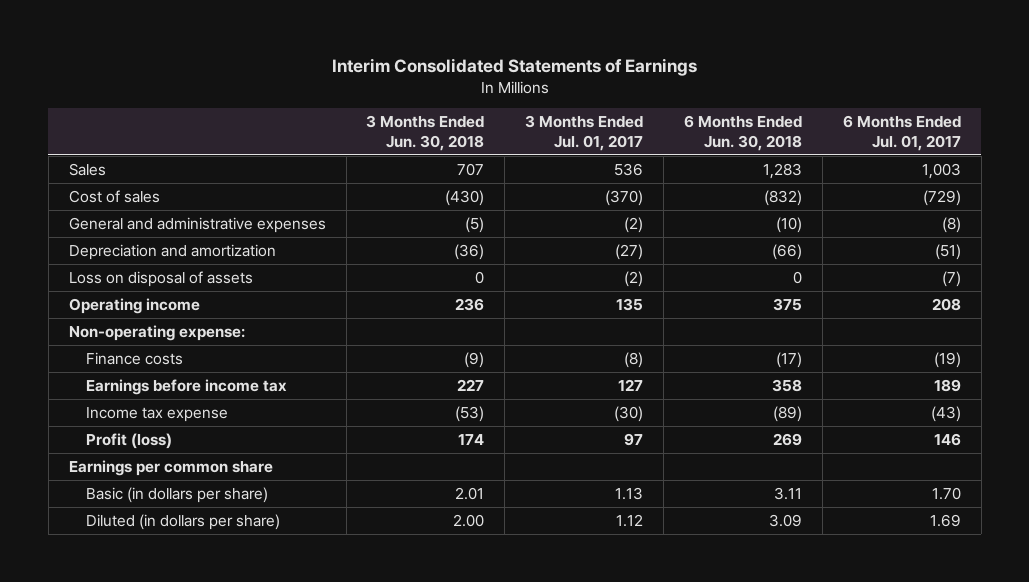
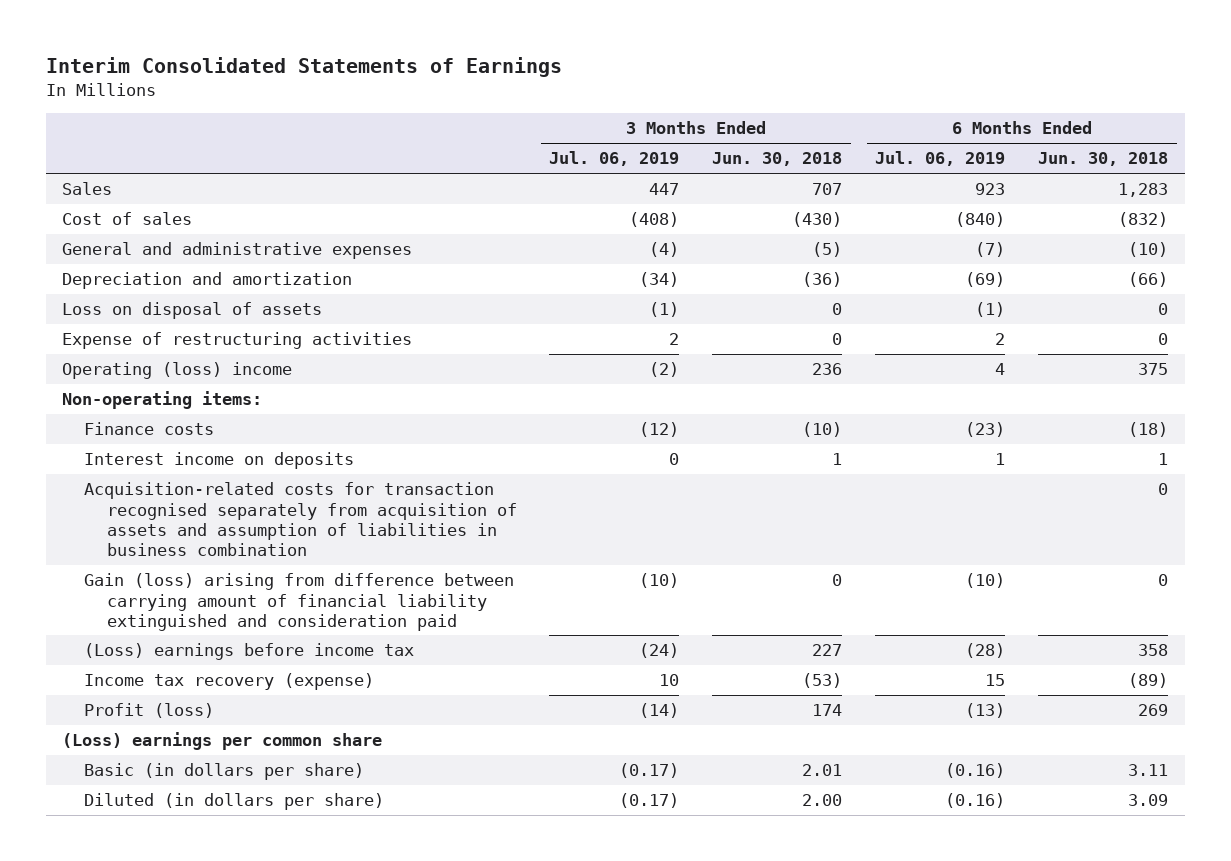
- | 3 Months Ended Jun. 30, 2018 | 3 Months Ended Jul. 01, 2017 | 6 Months Ended Jun. 30, 2018 | 6 Months Ended Jul. 01, 2017
+ | 3 Months Ended Jul. 06, 2019 | 3 Months Ended Jun. 30, 2018 | 6 Months Ended Jul. 06, 2019 | 6 Months Ended Jun. 30, 2018
- Operating income | 236 | 135 | 375 | 208
- Non-operating expense:
- Finance costs | (9) | (8) | (17) | (19)
- Earnings before income tax | 227 | 127 | 358 | 189
- Income tax expense | (53) | (30) | (89) | (43)
+ Expense of restructuring activities | 2 | 0 | 2 | 0
+ Operating (loss) income | (2) | 236 | 4 | 375
+ Non-operating items:
+ Finance costs | (12) | (10) | (23) | (18)
+ Interest income on deposits | 0 | 1 | 1 | 1
+ Acquisition-related costs for transaction recognised separately from acquisition of assets and assumption of liabilities in business combination | | | | 0
+ Gain (loss) arising from difference between carrying amount of financial liability extinguished and consideration paid | (10) | 0 | (10) | 0
+ (Loss) earnings before income tax | (24) | 227 | (28) | 358
+ Income tax recovery (expense) | 10 | (53) | 15 | (89)
- Earnings per common share
+ (Loss) earnings per common share

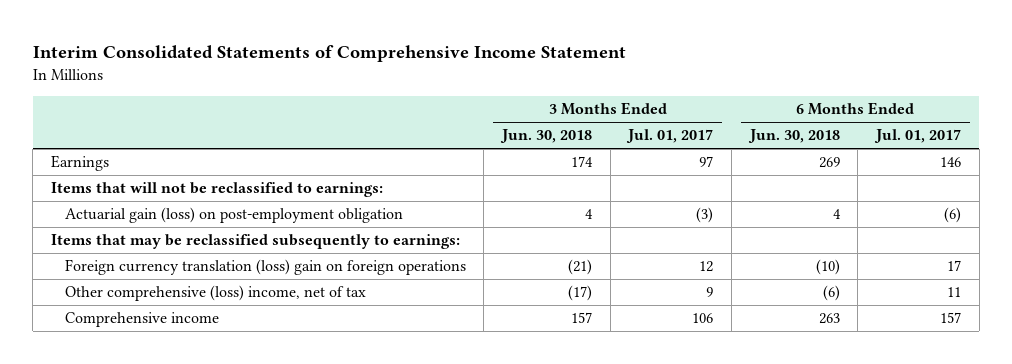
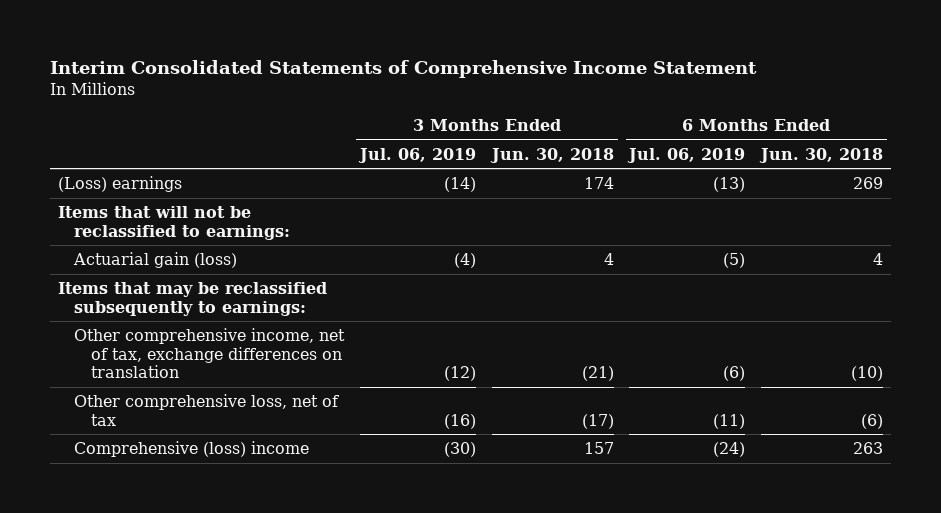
- | 3 Months Ended Jun. 30, 2018 | 3 Months Ended Jul. 01, 2017 | 6 Months Ended Jun. 30, 2018 | 6 Months Ended Jul. 01, 2017
+ | 3 Months Ended Jul. 06, 2019 | 3 Months Ended Jun. 30, 2018 | 6 Months Ended Jul. 06, 2019 | 6 Months Ended Jun. 30, 2018
- Earnings | 174 | 97 | 269 | 146
+ (Loss) earnings | (14) | 174 | (13) | 269
- Actuarial gain (loss) on post-employment obligation | 4 | (3) | 4 | (6)
+ Actuarial gain (loss) | (4) | 4 | (5) | 4
- Foreign currency translation (loss) gain on foreign operations | (21) | 12 | (10) | 17
- Other comprehensive (loss) income, net of tax | (17) | 9 | (6) | 11
- Comprehensive income | 157 | 106 | 263 | 157
+ Other comprehensive income, net of tax, exchange differences on translation | (12) | (21) | (6) | (10)
+ Other comprehensive loss, net of tax | (16) | (17) | (11) | (6)
+ Comprehensive (loss) income | (30) | 157 | (24) | 263

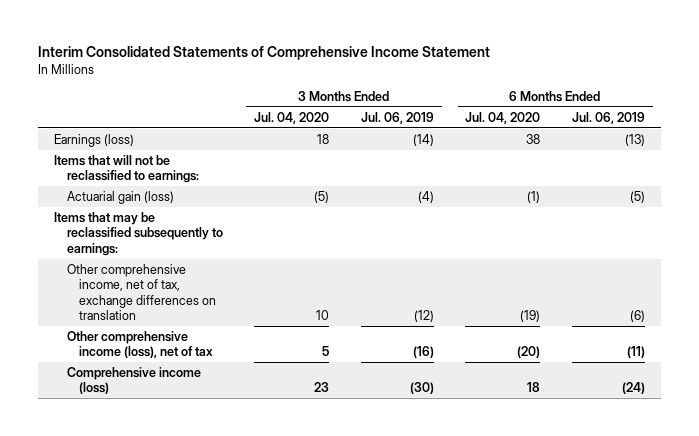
- | 3 Months Ended Jul. 06, 2019 | 3 Months Ended Jun. 30, 2018 | 6 Months Ended Jul. 06, 2019 | 6 Months Ended Jun. 30, 2018
+ | 3 Months Ended Jul. 04, 2020 | 3 Months Ended Jul. 06, 2019 | 6 Months Ended Jul. 04, 2020 | 6 Months Ended Jul. 06, 2019
- (Loss) earnings | (14) | 174 | (13) | 269
+ Earnings (loss) | 18 | (14) | 38 | (13)
- Other comprehensive loss, net of tax | (16) | (17) | (11) | (6)
- Comprehensive (loss) income | (30) | 157 | (24) | 263
+ Other comprehensive income (loss), net of tax | 5 | (16) | (20) | (11)
+ Comprehensive income (loss) | 23 | (30) | 18 | (24)

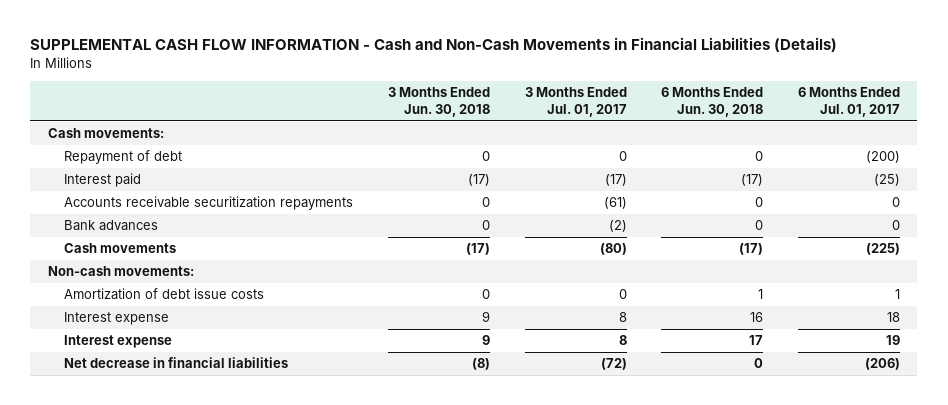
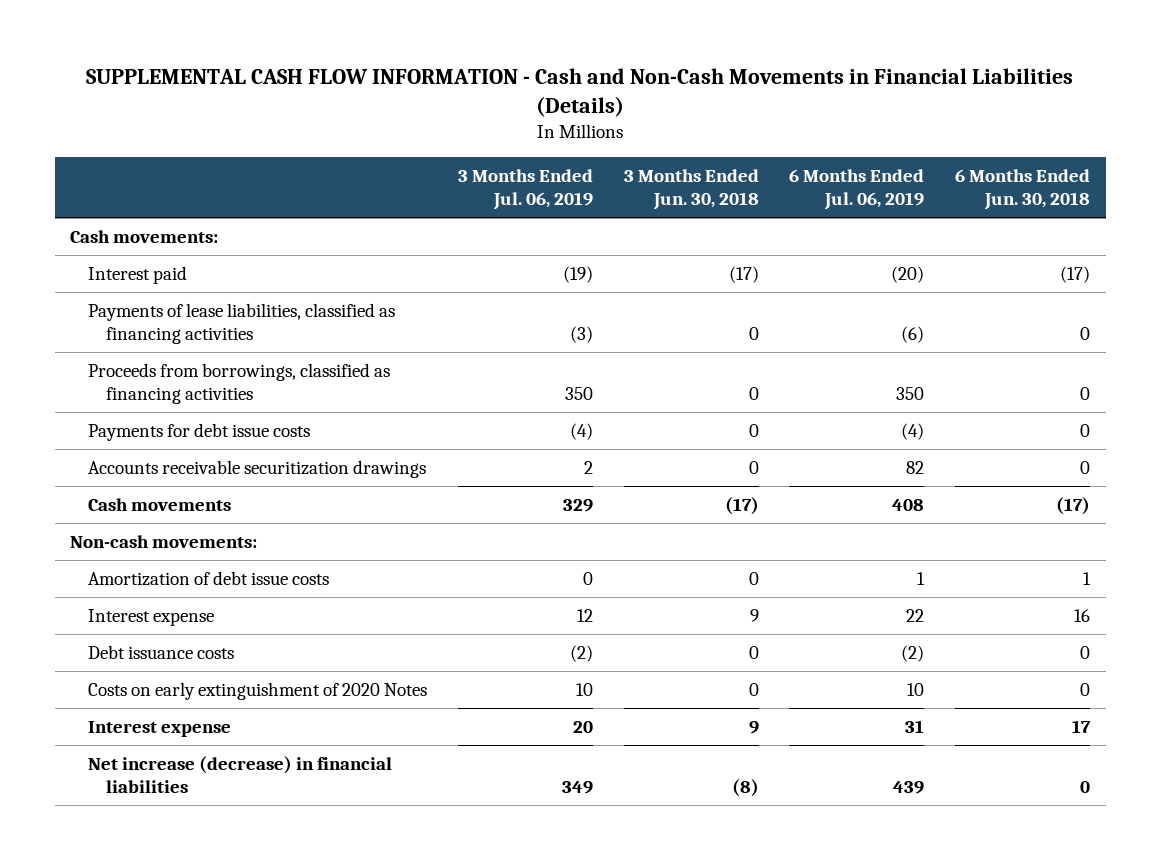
- | 3 Months Ended Jun. 30, 2018 | 3 Months Ended Jul. 01, 2017 | 6 Months Ended Jun. 30, 2018 | 6 Months Ended Jul. 01, 2017
+ | 3 Months Ended Jul. 06, 2019 | 3 Months Ended Jun. 30, 2018 | 6 Months Ended Jul. 06, 2019 | 6 Months Ended Jun. 30, 2018
- Repayment of debt | 0 | 0 | 0 | (200)
- Accounts receivable securitization repayments | 0 | (61) | 0 | 0
- Bank advances | 0 | (2) | 0 | 0
+ Payments of lease liabilities, classified as financing activities | (3) | 0 | (6) | 0
+ Proceeds from borrowings, classified as financing activities | 350 | 0 | 350 | 0
+ Payments for debt issue costs | (4) | 0 | (4) | 0
+ Accounts receivable securitization drawings | 2 | 0 | 82 | 0
+ Debt issuance costs | (2) | 0 | (2) | 0
+ Costs on early extinguishment of 2020 Notes | 10 | 0 | 10 | 0
- Net decrease in financial liabilities | (8) | (72) | 0 | (206)
+ Net increase (decrease) in financial liabilities | 349 | (8) | 439 | 0

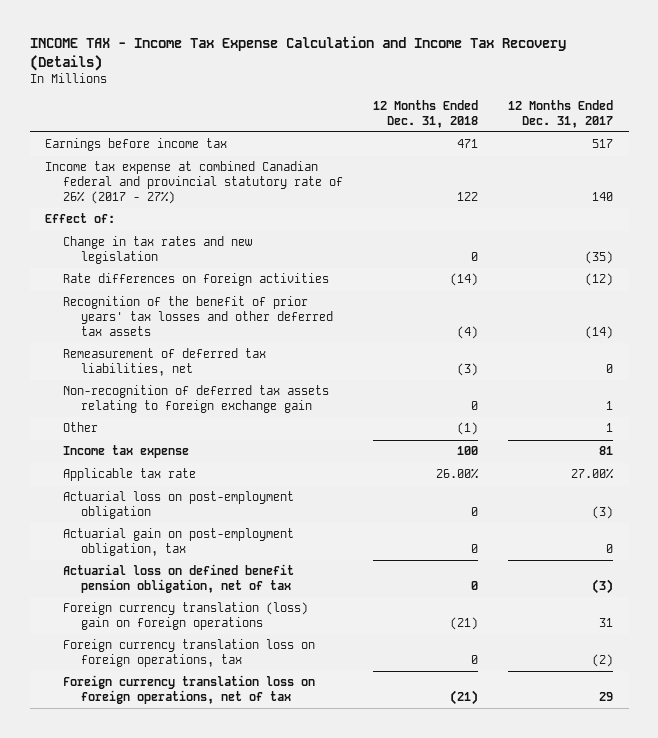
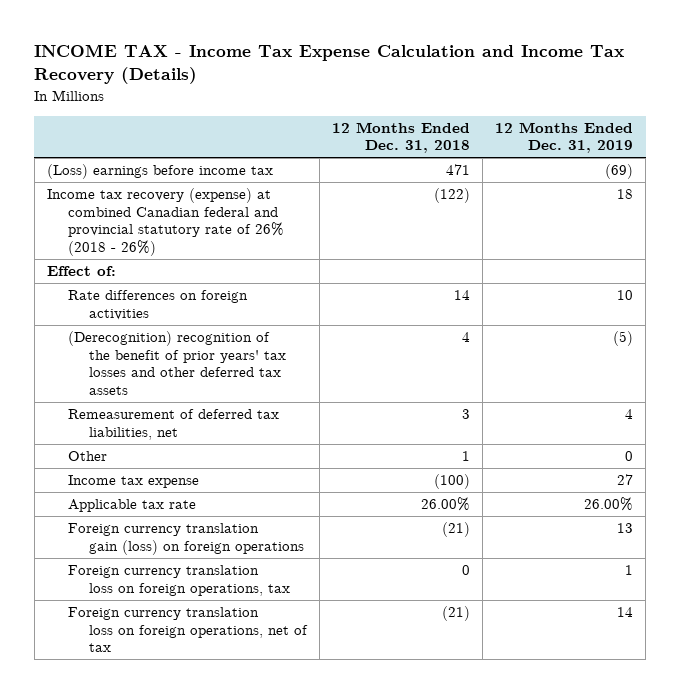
- | 12 Months Ended Dec. 31, 2018 | 12 Months Ended Dec. 31, 2017
+ | 12 Months Ended Dec. 31, 2018 | 12 Months Ended Dec. 31, 2019
- Earnings before income tax | 471 | 517
- Income tax expense at combined Canadian federal and provincial statutory rate of 26% (2017 - 27%) | 122 | 140
+ (Loss) earnings before income tax | 471 | (69)
+ Income tax recovery (expense) at combined Canadian federal and provincial statutory rate of 26% (2018 - 26%) | (122) | 18
- Change in tax rates and new legislation | 0 | (35)
- Rate differences on foreign activities | (14) | (12)
- Recognition of the benefit of prior years' tax losses and other deferred tax assets | (4) | (14)
- Remeasurement of deferred tax liabilities, net | (3) | 0
- Non-recognition of deferred tax assets relating to foreign exchange gain | 0 | 1
- Other | (1) | 1
- Income tax expense | 100 | 81
+ Rate differences on foreign activities | 14 | 10
+ (Derecognition) recognition of the benefit of prior years' tax losses and other deferred tax assets | 4 | (5)
+ Remeasurement of deferred tax liabilities, net | 3 | 4
+ Other | 1 | 0
+ Income tax expense | (100) | 27
- Actuarial loss on post-employment obligation | 0 | (3)
- Actuarial gain on post-employment obligation, tax | 0 | 0
- Actuarial loss on defined benefit pension obligation, net of tax | 0 | (3)
- Foreign currency translation (loss) gain on foreign operations | (21) | 31
+ Foreign currency translation gain (loss) on foreign operations | (21) | 13

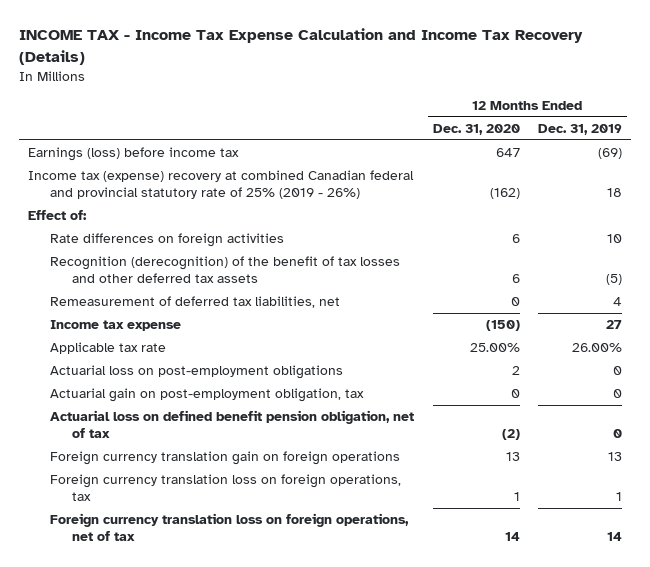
- | 12 Months Ended Dec. 31, 2018 | 12 Months Ended Dec. 31, 2019
+ | 12 Months Ended Dec. 31, 2020 | 12 Months Ended Dec. 31, 2019
- (Loss) earnings before income tax | 471 | (69)
- Income tax recovery (expense) at combined Canadian federal and provincial statutory rate of 26% (2018 - 26%) | (122) | 18
+ Earnings (loss) before income tax | 647 | (69)
+ Income tax (expense) recovery at combined Canadian federal and provincial statutory rate of 25% (2019 - 26%) | (162) | 18
- (Derecognition) recognition of the benefit of prior years' tax losses and other deferred tax assets | 4 | (5)
+ Recognition (derecognition) of the benefit of tax losses and other deferred tax assets | 6 | (5)
- Other | 1 | 0
- Foreign currency translation gain (loss) on foreign operations | (21) | 13
+ Actuarial loss on post-employment obligations | 2 | 0
+ Actuarial gain on post-employment obligation, tax | 0 | 0
+ Actuarial loss on defined benefit pension obligation, net of tax | (2) | 0
+ Foreign currency translation gain on foreign operations | 13 | 13

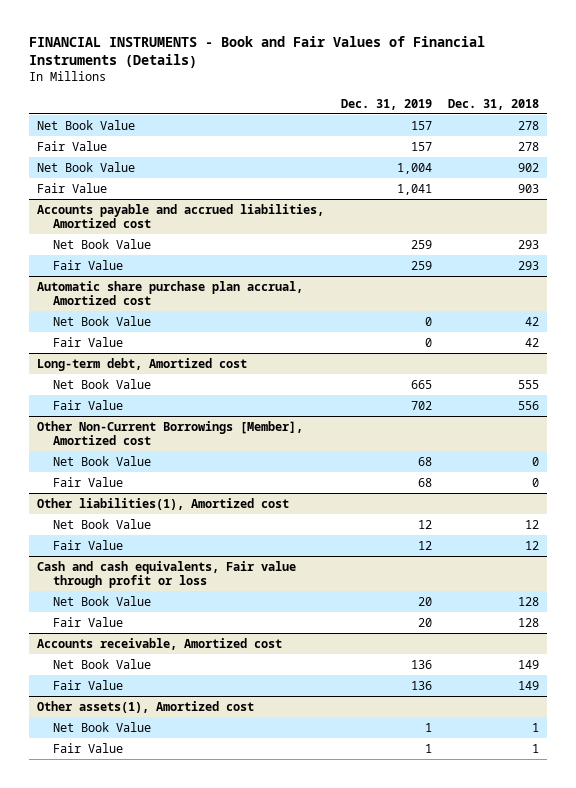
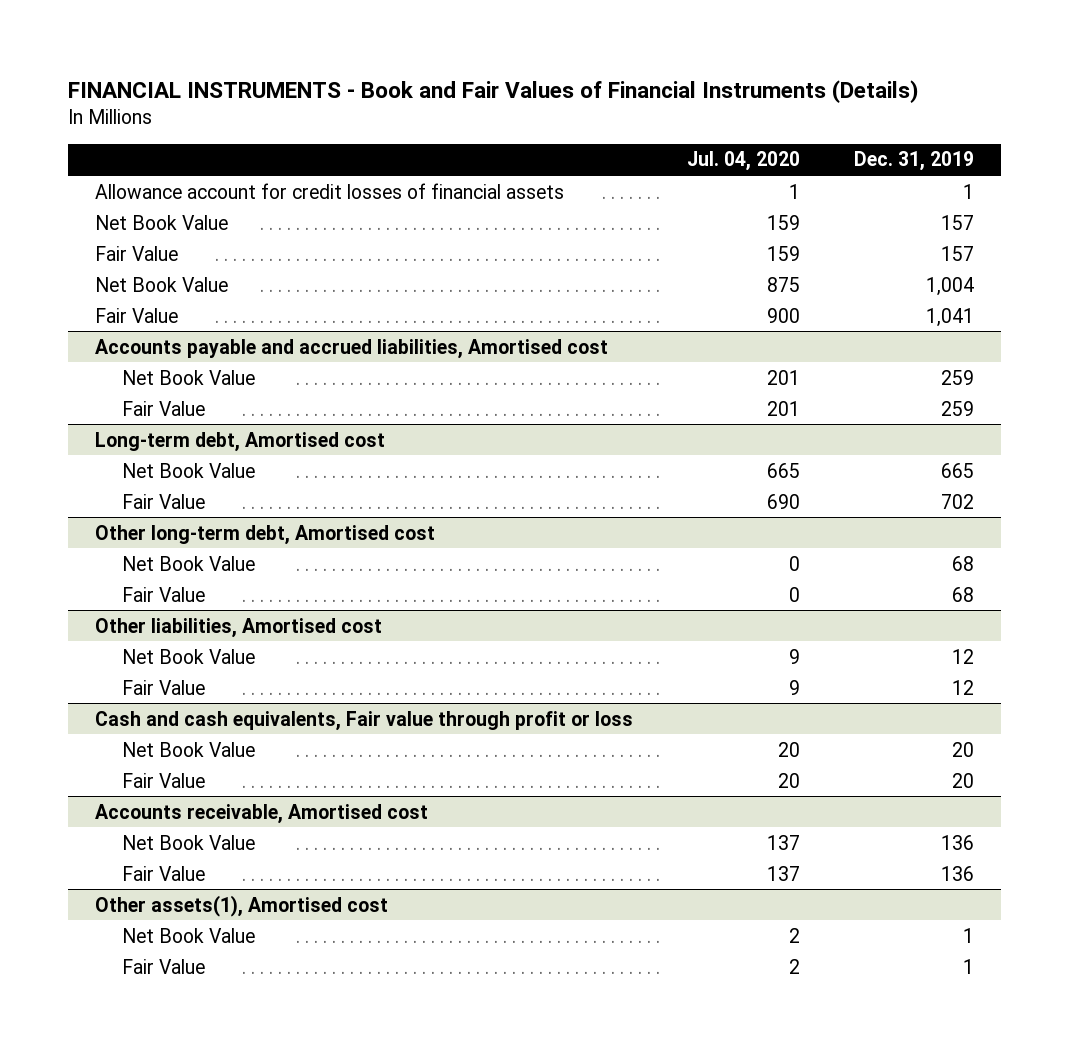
- | Dec. 31, 2019 | Dec. 31, 2018
+ | Jul. 04, 2020 | Dec. 31, 2019
+ Allowance account for credit losses of financial assets | 1 | 1
- Accounts payable and accrued liabilities, Amortized cost
+ Accounts payable and accrued liabilities, Amortised cost
- Automatic share purchase plan accrual, Amortized cost
- Net Book Value | 0 | 42
- Fair Value | 0 | 42
- Long-term debt, Amortized cost
+ Long-term debt, Amortised cost
- Other Non-Current Borrowings [Member], Amortized cost
+ Other long-term debt, Amortised cost
- Other liabilities(1), Amortized cost
+ Other liabilities, Amortised cost
- Accounts receivable, Amortized cost
+ Accounts receivable, Amortised cost
- Other assets(1), Amortized cost
+ Other assets(1), Amortised cost

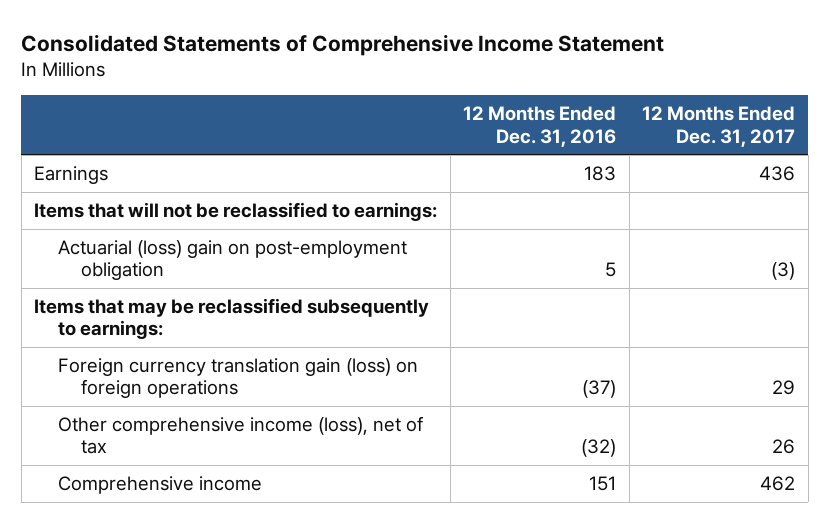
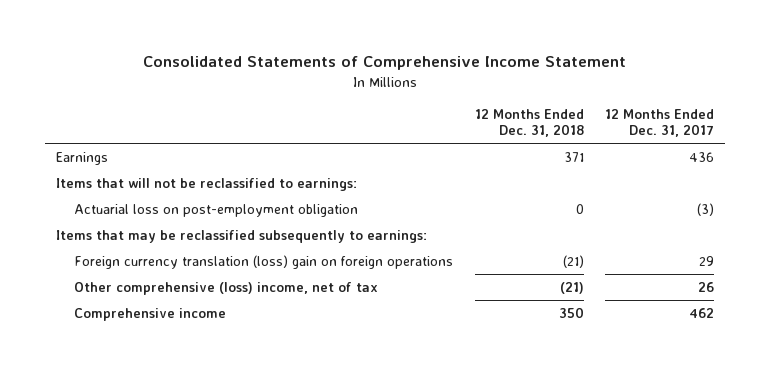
- | 12 Months Ended Dec. 31, 2016 | 12 Months Ended Dec. 31, 2017
+ | 12 Months Ended Dec. 31, 2018 | 12 Months Ended Dec. 31, 2017
- Actuarial (loss) gain on post-employment obligation | 5 | (3)
+ Actuarial loss on post-employment obligation | 0 | (3)
- Foreign currency translation gain (loss) on foreign operations | (37) | 29
- Other comprehensive income (loss), net of tax | (32) | 26
+ Foreign currency translation (loss) gain on foreign operations | (21) | 29
+ Other comprehensive (loss) income, net of tax | (21) | 26

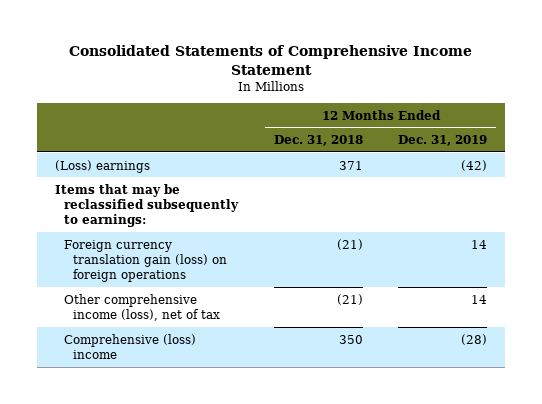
- | 12 Months Ended Dec. 31, 2018 | 12 Months Ended Dec. 31, 2017
+ | 12 Months Ended Dec. 31, 2018 | 12 Months Ended Dec. 31, 2019
- Earnings | 371 | 436
- Items that will not be reclassified to earnings:
- Actuarial loss on post-employment obligation | 0 | (3)
+ (Loss) earnings | 371 | (42)
- Foreign currency translation (loss) gain on foreign operations | (21) | 29
- Other comprehensive (loss) income, net of tax | (21) | 26
- Comprehensive income | 350 | 462
+ Foreign currency translation gain (loss) on foreign operations | (21) | 14
+ Other comprehensive income (loss), net of tax | (21) | 14
+ Comprehensive (loss) income | 350 | (28)

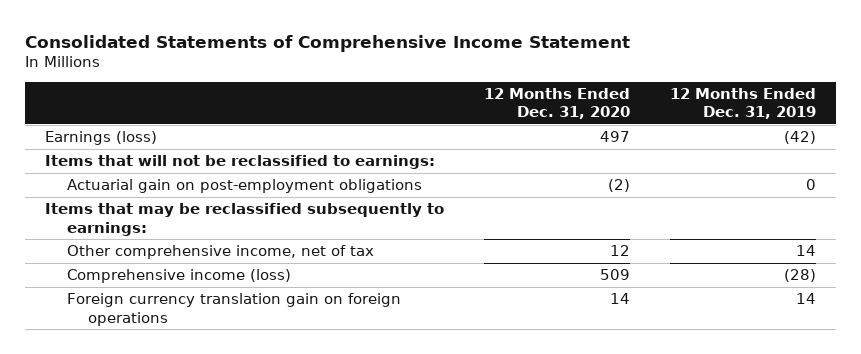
- | 12 Months Ended Dec. 31, 2018 | 12 Months Ended Dec. 31, 2019
+ | 12 Months Ended Dec. 31, 2020 | 12 Months Ended Dec. 31, 2019
- (Loss) earnings | 371 | (42)
+ Earnings (loss) | 497 | (42)
+ Items that will not be reclassified to earnings:
+ Actuarial gain on post-employment obligations | (2) | 0
- Foreign currency translation gain (loss) on foreign operations | (21) | 14
- Other comprehensive income (loss), net of tax | (21) | 14
- Comprehensive (loss) income | 350 | (28)
+ Other comprehensive income, net of tax | 12 | 14
+ Comprehensive income (loss) | 509 | (28)
+ Foreign currency translation gain on foreign operations | 14 | 14

